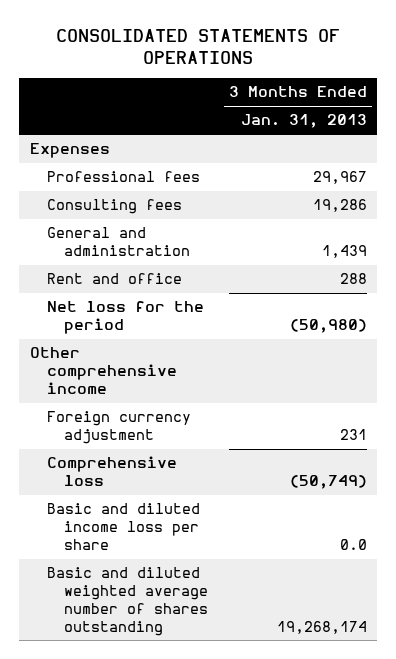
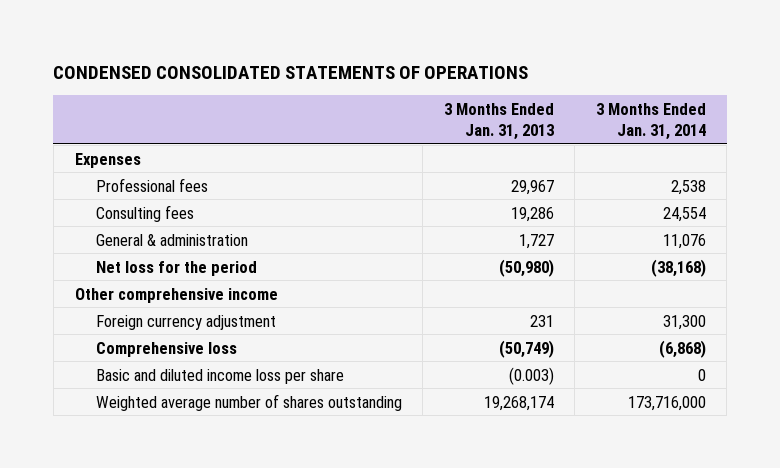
- CONSOLIDATED STATEMENTS OF OPERATIONS
+ CONDENSED CONSOLIDATED STATEMENTS OF OPERATIONS
- | 3 Months Ended Jan. 31, 2013
+ | 3 Months Ended Jan. 31, 2013 | 3 Months Ended Jan. 31, 2014
- General and administration | 1,439
- Rent and office | 288
+ General & administration | 1,727 | 11,076
- Basic and diluted income loss per share | 0.0
- Basic and diluted weighted average number of shares outstanding | 19,268,174
+ Basic and diluted income loss per share | (0.003) | 0
+ Weighted average number of shares outstanding | 19,268,174 | 173,716,000

